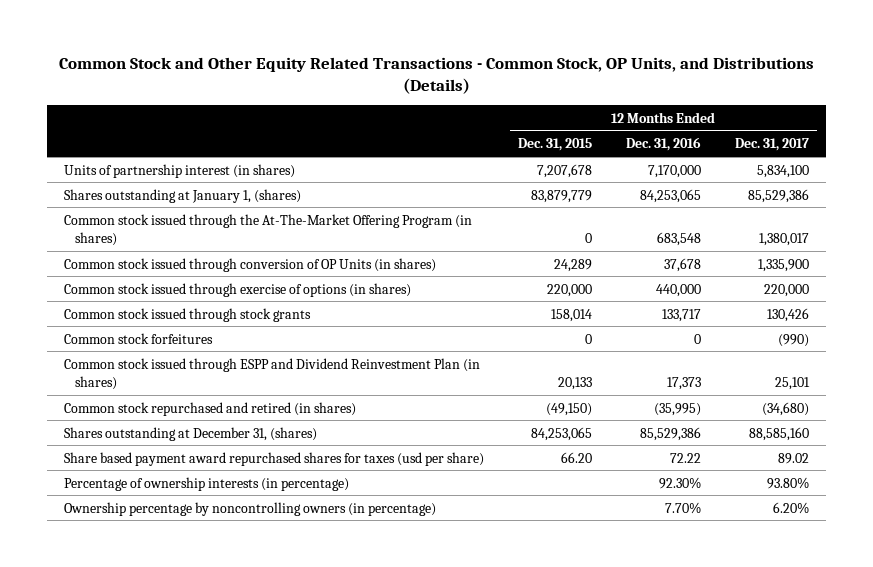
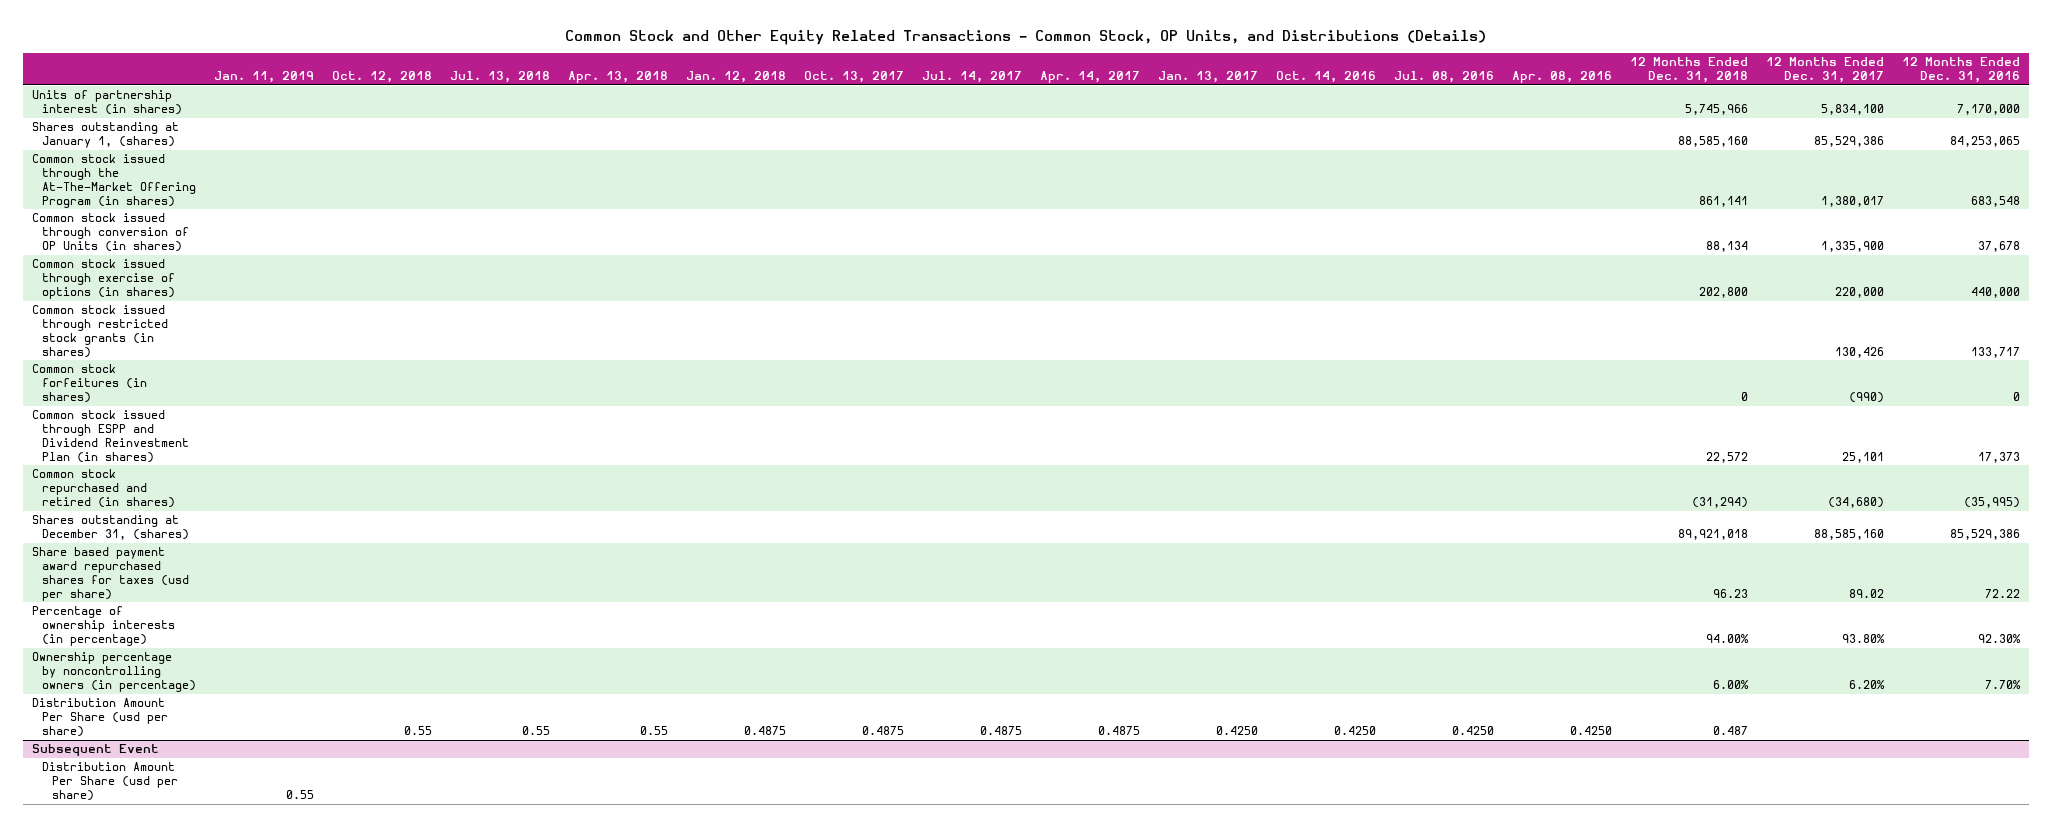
- | 12 Months Ended Dec. 31, 2015 | 12 Months Ended Dec. 31, 2016 | 12 Months Ended Dec. 31, 2017
+ | Jan. 11, 2019 | Oct. 12, 2018 | Jul. 13, 2018 | Apr. 13, 2018 | Jan. 12, 2018 | Oct. 13, 2017 | Jul. 14, 2017 | Apr. 14, 2017 | Jan. 13, 2017 | Oct. 14, 2016 | Jul. 08, 2016 | Apr. 08, 2016 | 12 Months Ended Dec. 31, 2018 | 12 Months Ended Dec. 31, 2017 | 12 Months Ended Dec. 31, 2016
- Common stock issued through stock grants | 158,014 | 133,717 | 130,426
- Common stock forfeitures | 0 | 0 | (990)
+ Common stock issued through restricted stock grants (in shares) | | | | | | | | | | | | | | 130,426 | 133,717
+ Common stock forfeitures (in shares) | | | | | | | | | | | | | 0 | (990) | 0
+ Distribution Amount Per Share (usd per share) | | 0.55 | 0.55 | 0.55 | 0.4875 | 0.4875 | 0.4875 | 0.4875 | 0.4250 | 0.4250 | 0.4250 | 0.4250 | 0.487 | |
+ Subsequent Event
+ Distribution Amount Per Share (usd per share) | 0.55 | | | | | | | | | | | | | |

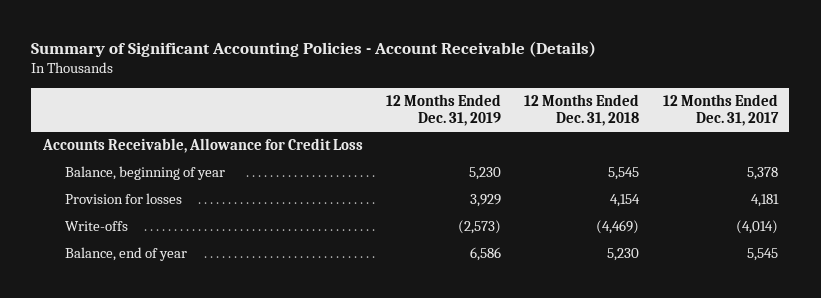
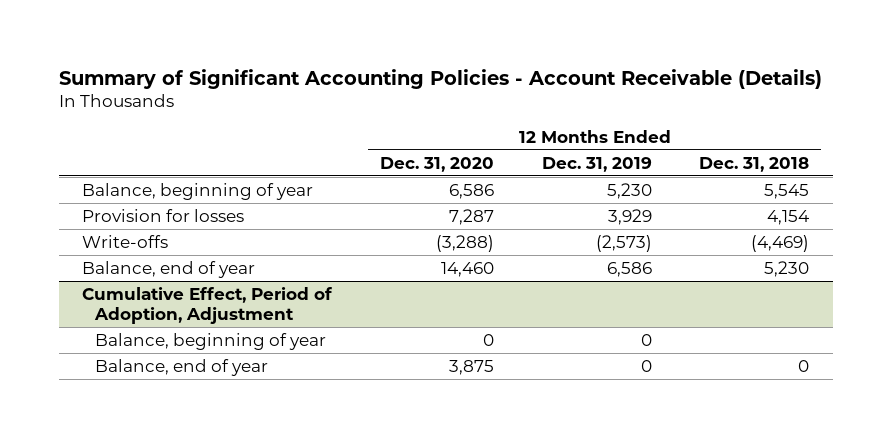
- | 12 Months Ended Dec. 31, 2019 | 12 Months Ended Dec. 31, 2018 | 12 Months Ended Dec. 31, 2017
+ | 12 Months Ended Dec. 31, 2020 | 12 Months Ended Dec. 31, 2019 | 12 Months Ended Dec. 31, 2018
- Accounts Receivable, Allowance for Credit Loss
+ Cumulative Effect, Period of Adoption, Adjustment
+ Balance, beginning of year | 0 | 0 |
+ Balance, end of year | 3,875 | 0 | 0

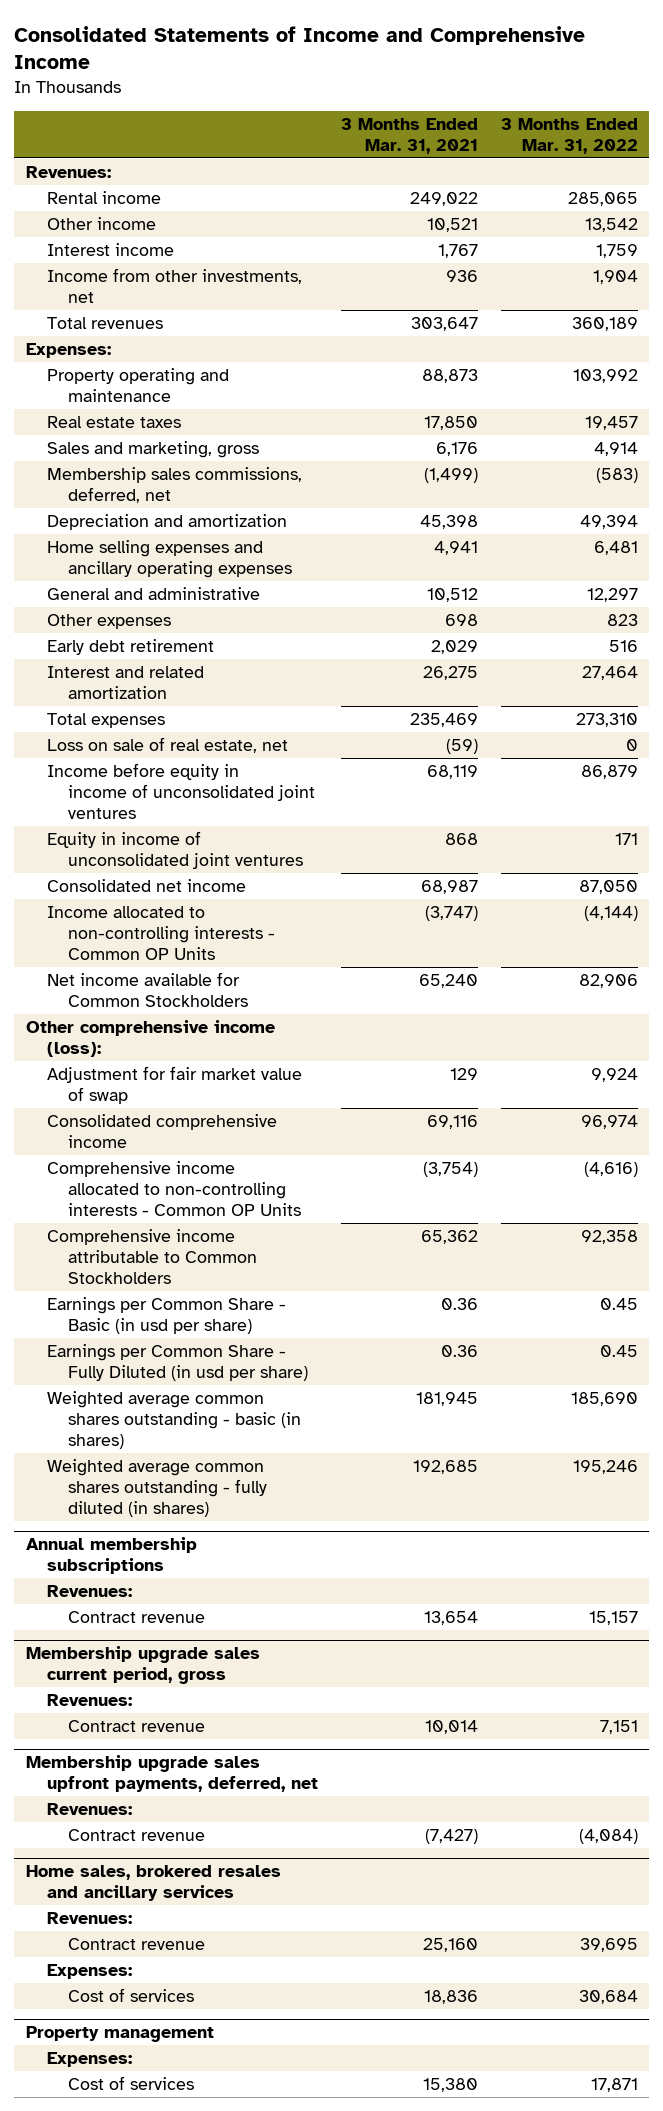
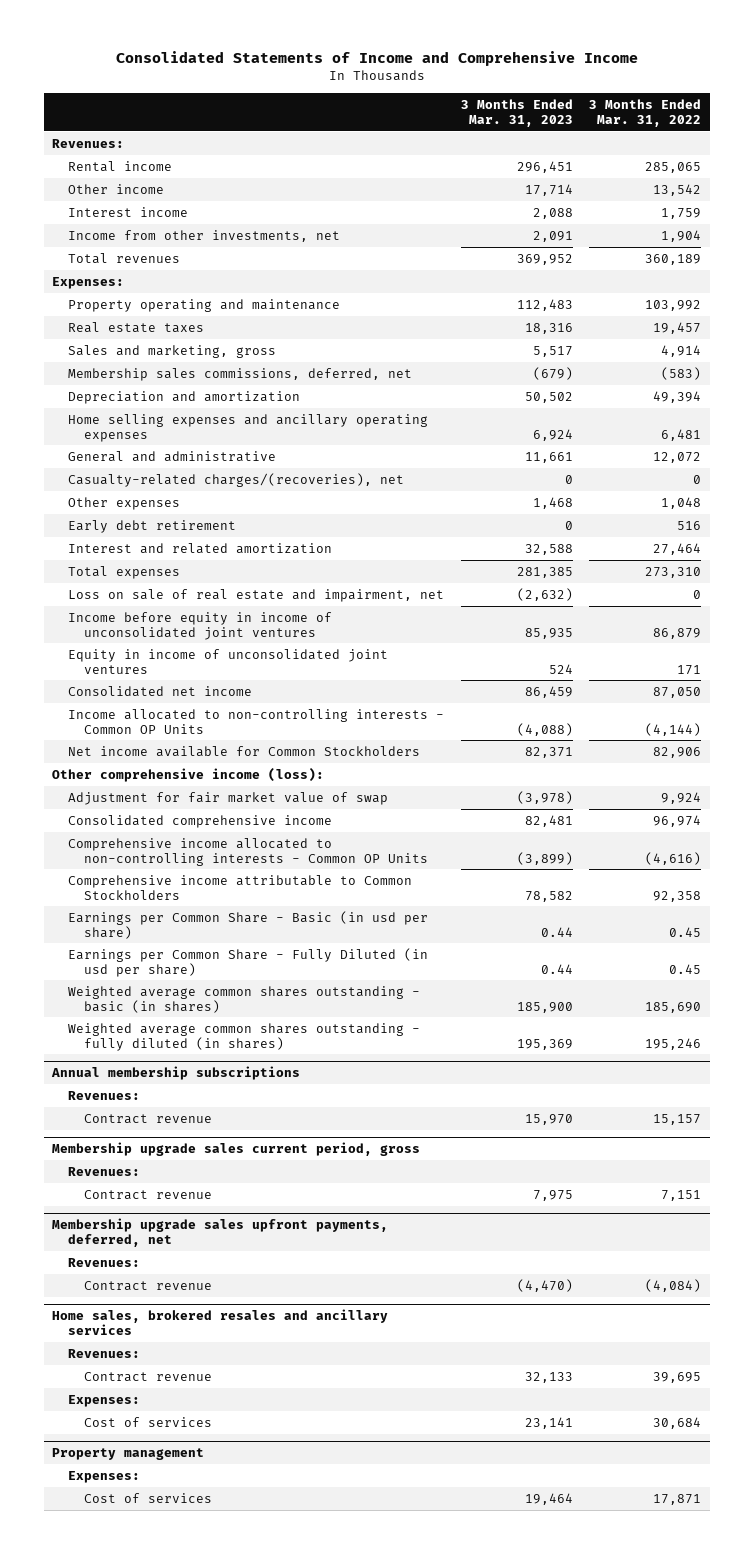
- | 3 Months Ended Mar. 31, 2021 | 3 Months Ended Mar. 31, 2022
+ | 3 Months Ended Mar. 31, 2023 | 3 Months Ended Mar. 31, 2022
- General and administrative | 10,512 | 12,297
- Other expenses | 698 | 823
+ General and administrative | 11,661 | 12,072
+ Casualty-related charges/(recoveries), net | 0 | 0
+ Other expenses | 1,468 | 1,048
- Loss on sale of real estate, net | (59) | 0
+ Loss on sale of real estate and impairment, net | (2,632) | 0

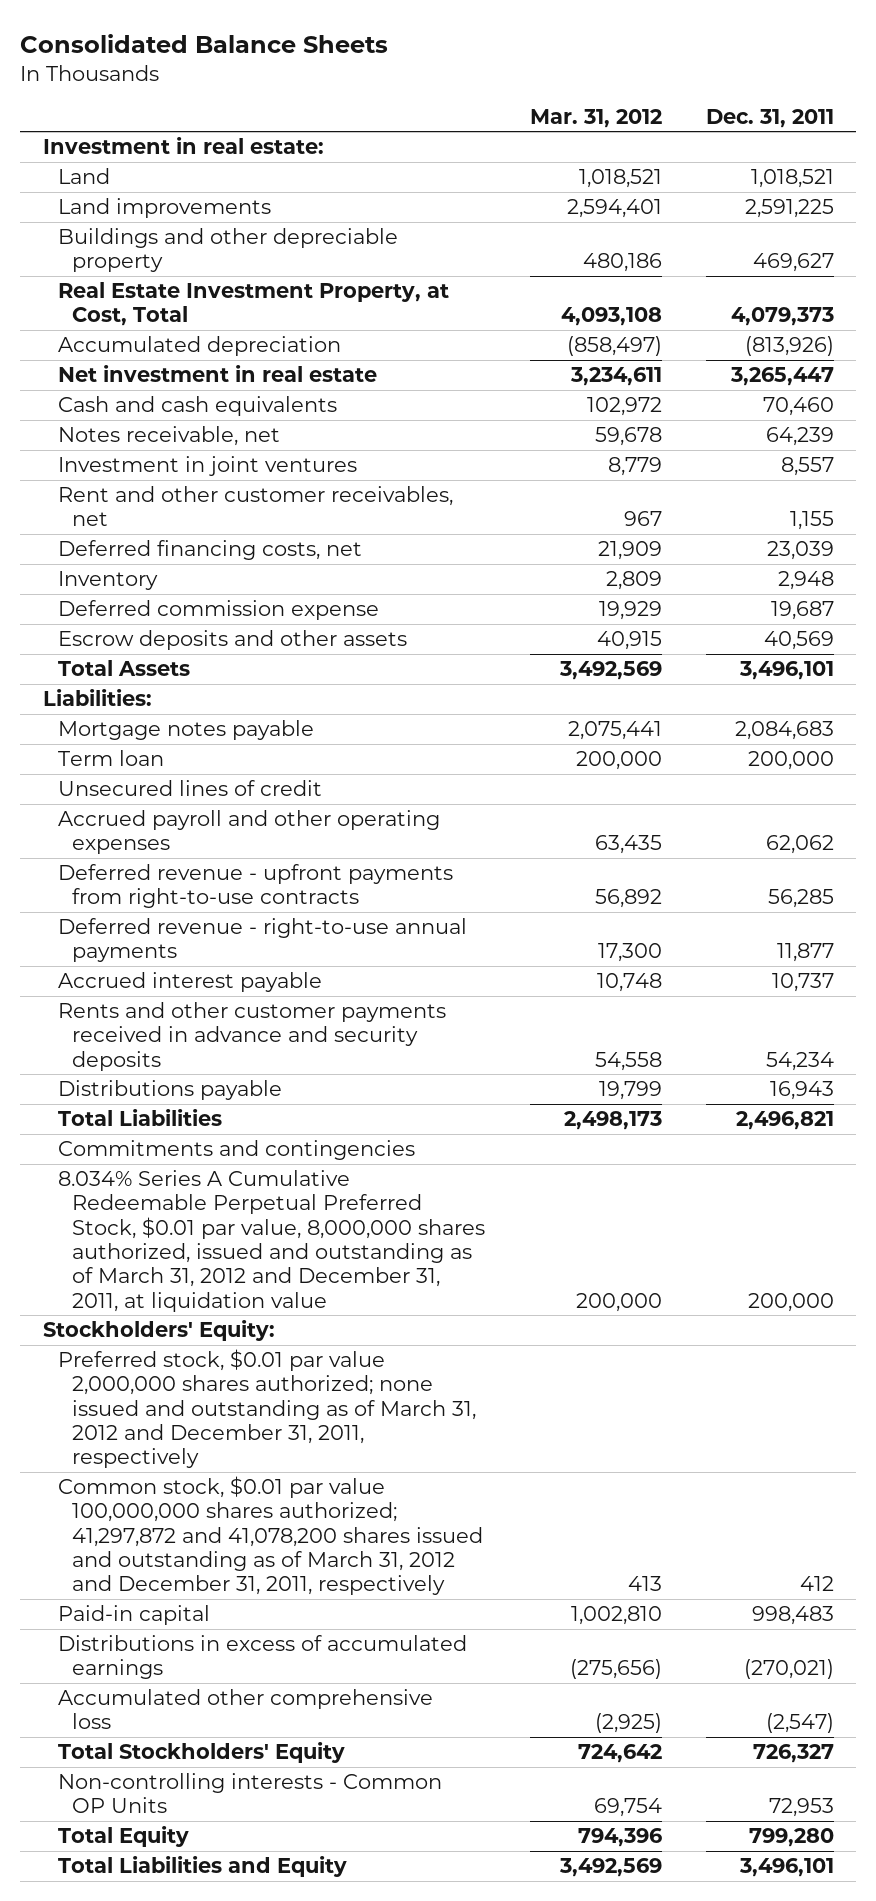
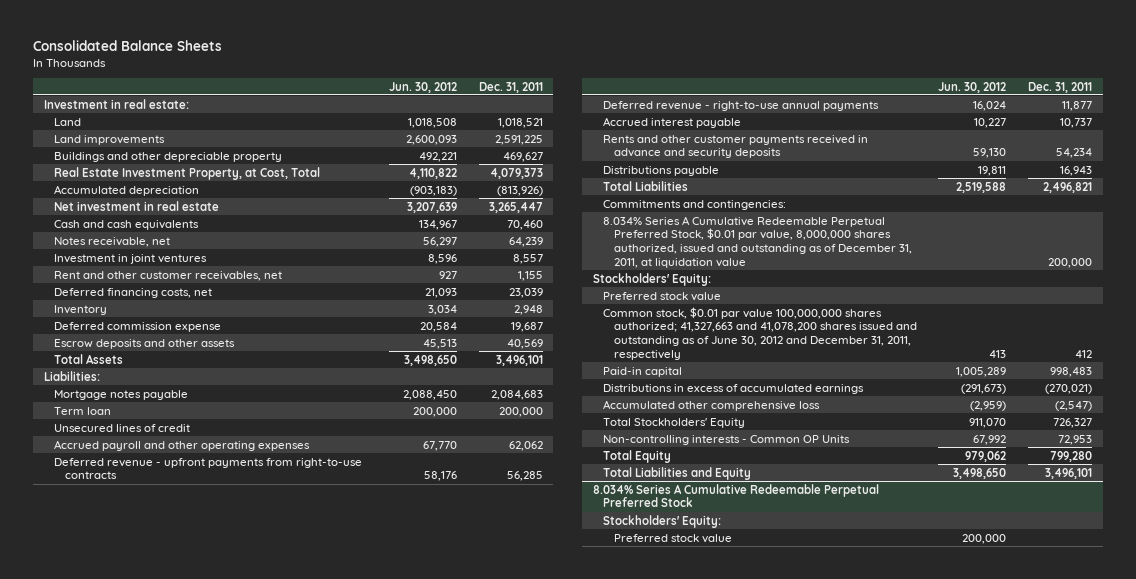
- | Mar. 31, 2012 | Dec. 31, 2011
+ | Jun. 30, 2012 | Dec. 31, 2011
- Commitments and contingencies
- 8.034% Series A Cumulative Redeemable Perpetual Preferred Stock, $0.01 par value, 8,000,000 shares authorized, issued and outstanding as of March 31, 2012 and December 31, 2011, at liquidation value | 200,000 | 200,000
+ Commitments and contingencies:
+ 8.034% Series A Cumulative Redeemable Perpetual Preferred Stock, $0.01 par value, 8,000,000 shares authorized, issued and outstanding as of December 31, 2011, at liquidation value | | 200,000
- Preferred stock, $0.01 par value 2,000,000 shares authorized; none issued and outstanding as of March 31, 2012 and December 31, 2011, respectively
- Common stock, $0.01 par value 100,000,000 shares authorized; 41,297,872 and 41,078,200 shares issued and outstanding as of March 31, 2012 and December 31, 2011, respectively | 413 | 412
+ Preferred stock value
+ Common stock, $0.01 par value 100,000,000 shares authorized; 41,327,663 and 41,078,200 shares issued and outstanding as of June 30, 2012 and December 31, 2011, respectively | 413 | 412
+ 8.034% Series A Cumulative Redeemable Perpetual Preferred Stock
+ Stockholders' Equity:
+ Preferred stock value | 200,000 |

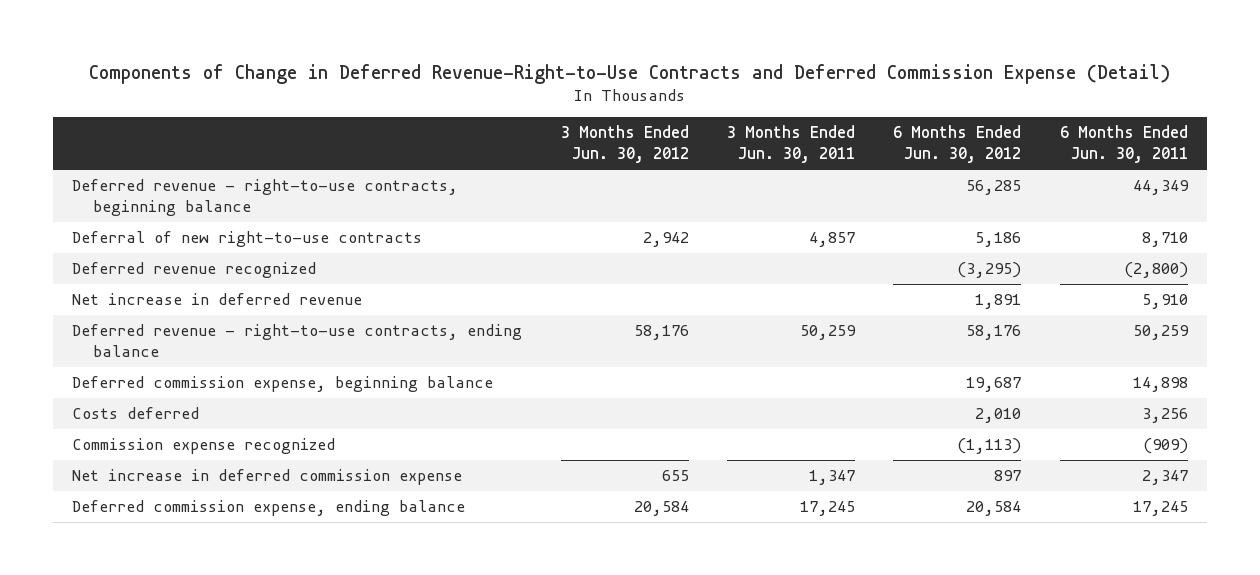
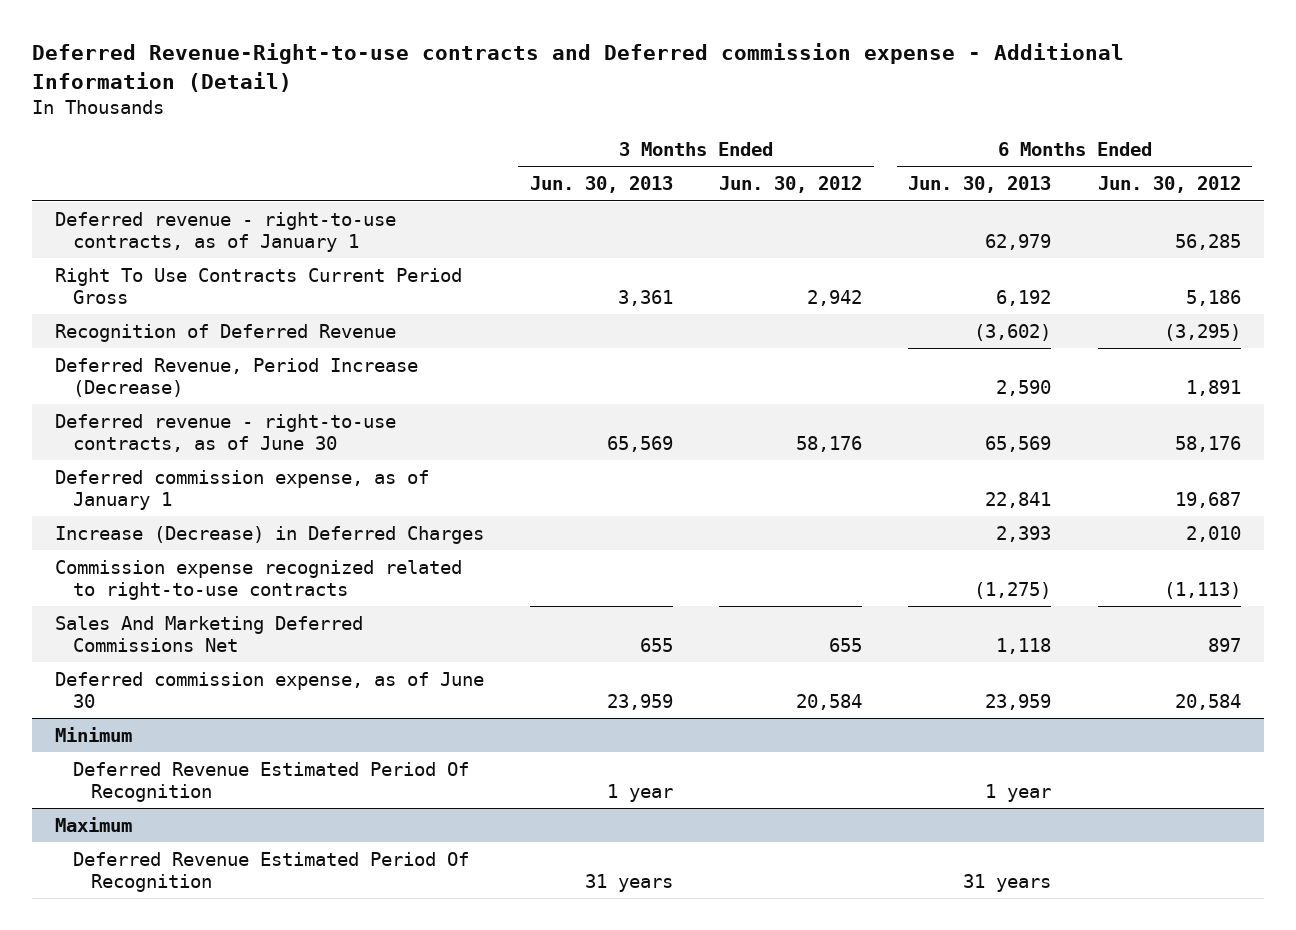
- Components of Change in Deferred Revenue-Right-to-Use Contracts and Deferred Commission Expense (Detail)
+ Deferred Revenue-Right-to-use contracts and Deferred commission expense - Additional Information (Detail)
- | 3 Months Ended Jun. 30, 2012 | 3 Months Ended Jun. 30, 2011 | 6 Months Ended Jun. 30, 2012 | 6 Months Ended Jun. 30, 2011
+ | 3 Months Ended Jun. 30, 2013 | 3 Months Ended Jun. 30, 2012 | 6 Months Ended Jun. 30, 2013 | 6 Months Ended Jun. 30, 2012
- Deferred revenue - right-to-use contracts, beginning balance | | | 56,285 | 44,349
- Deferral of new right-to-use contracts | 2,942 | 4,857 | 5,186 | 8,710
- Deferred revenue recognized | | | (3,295) | (2,800)
- Net increase in deferred revenue | | | 1,891 | 5,910
- Deferred revenue - right-to-use contracts, ending balance | 58,176 | 50,259 | 58,176 | 50,259
- Deferred commission expense, beginning balance | | | 19,687 | 14,898
- Costs deferred | | | 2,010 | 3,256
- Commission expense recognized | | | (1,113) | (909)
- Net increase in deferred commission expense | 655 | 1,347 | 897 | 2,347
- Deferred commission expense, ending balance | 20,584 | 17,245 | 20,584 | 17,245
+ Deferred revenue - right-to-use contracts, as of January 1 | | | 62,979 | 56,285
+ Right To Use Contracts Current Period Gross | 3,361 | 2,942 | 6,192 | 5,186
+ Recognition of Deferred Revenue | | | (3,602) | (3,295)
+ Deferred Revenue, Period Increase (Decrease) | | | 2,590 | 1,891
+ Deferred revenue - right-to-use contracts, as of June 30 | 65,569 | 58,176 | 65,569 | 58,176
+ Deferred commission expense, as of January 1 | | | 22,841 | 19,687
+ Increase (Decrease) in Deferred Charges | | | 2,393 | 2,010
+ Commission expense recognized related to right-to-use contracts | | | (1,275) | (1,113)
+ Sales And Marketing Deferred Commissions Net | 655 | 655 | 1,118 | 897
+ Deferred commission expense, as of June 30 | 23,959 | 20,584 | 23,959 | 20,584
+ Minimum
+ Deferred Revenue Estimated Period Of Recognition | 1 year | | 1 year |
+ Maximum
+ Deferred Revenue Estimated Period Of Recognition | 31 years | | 31 years |

